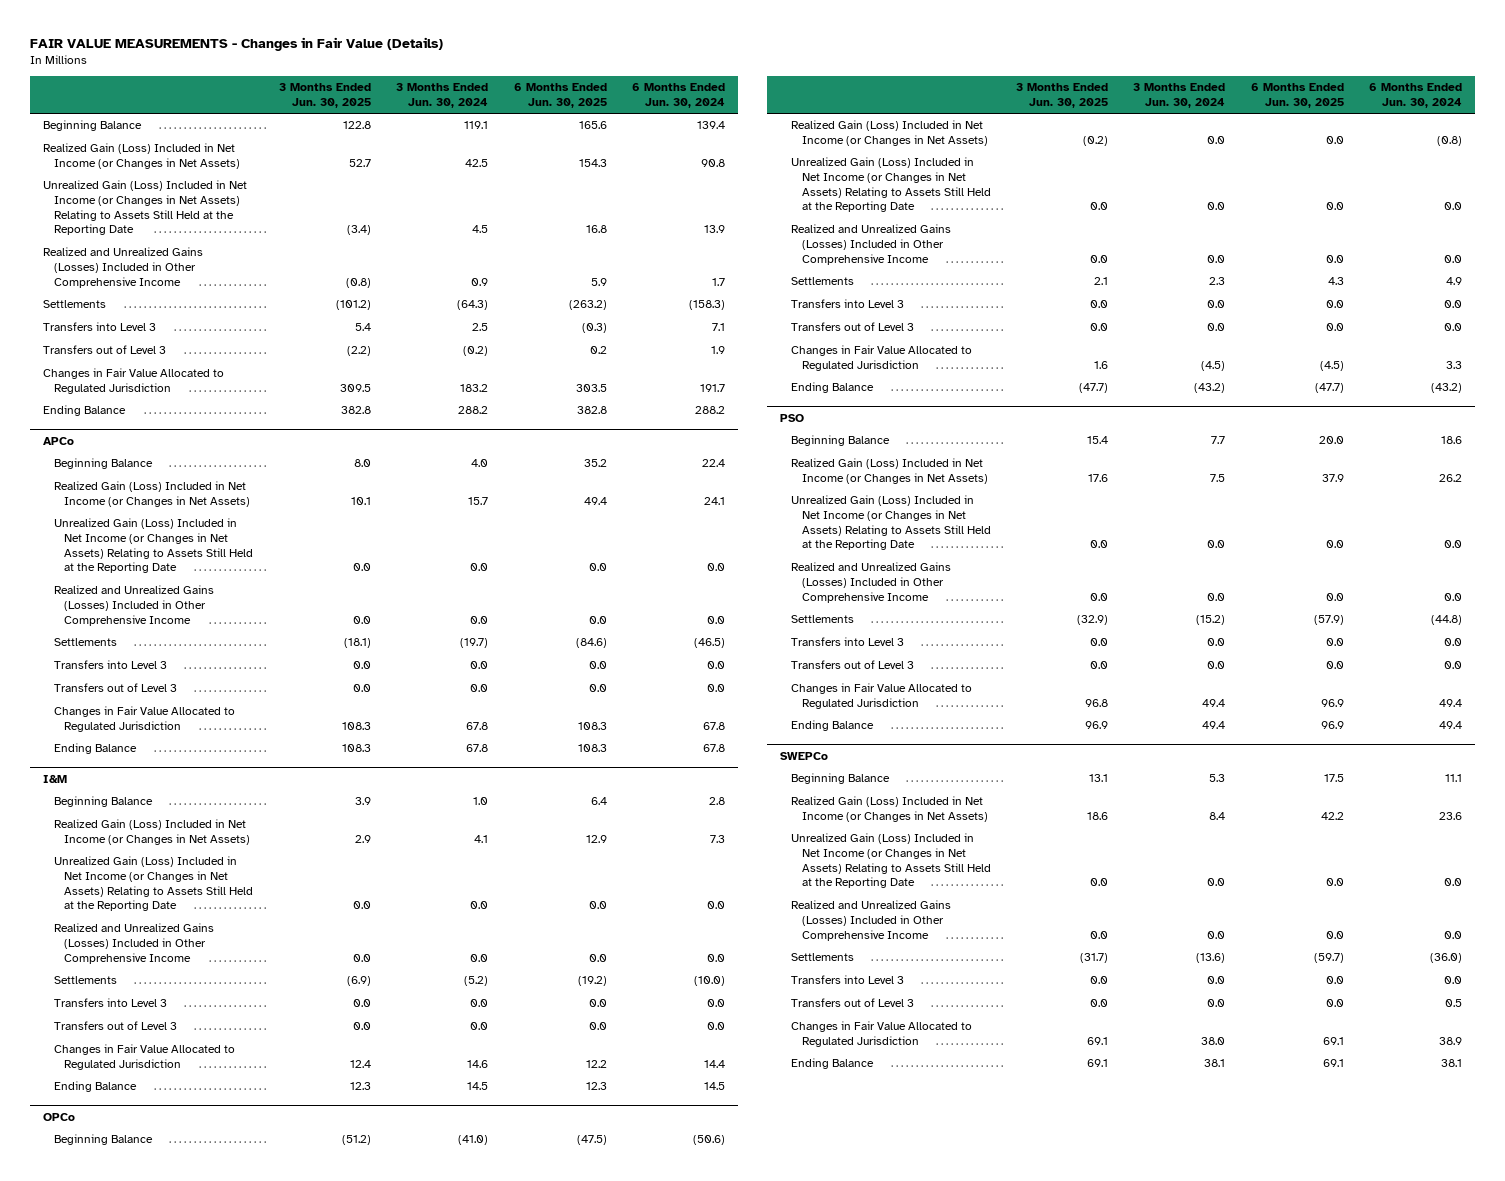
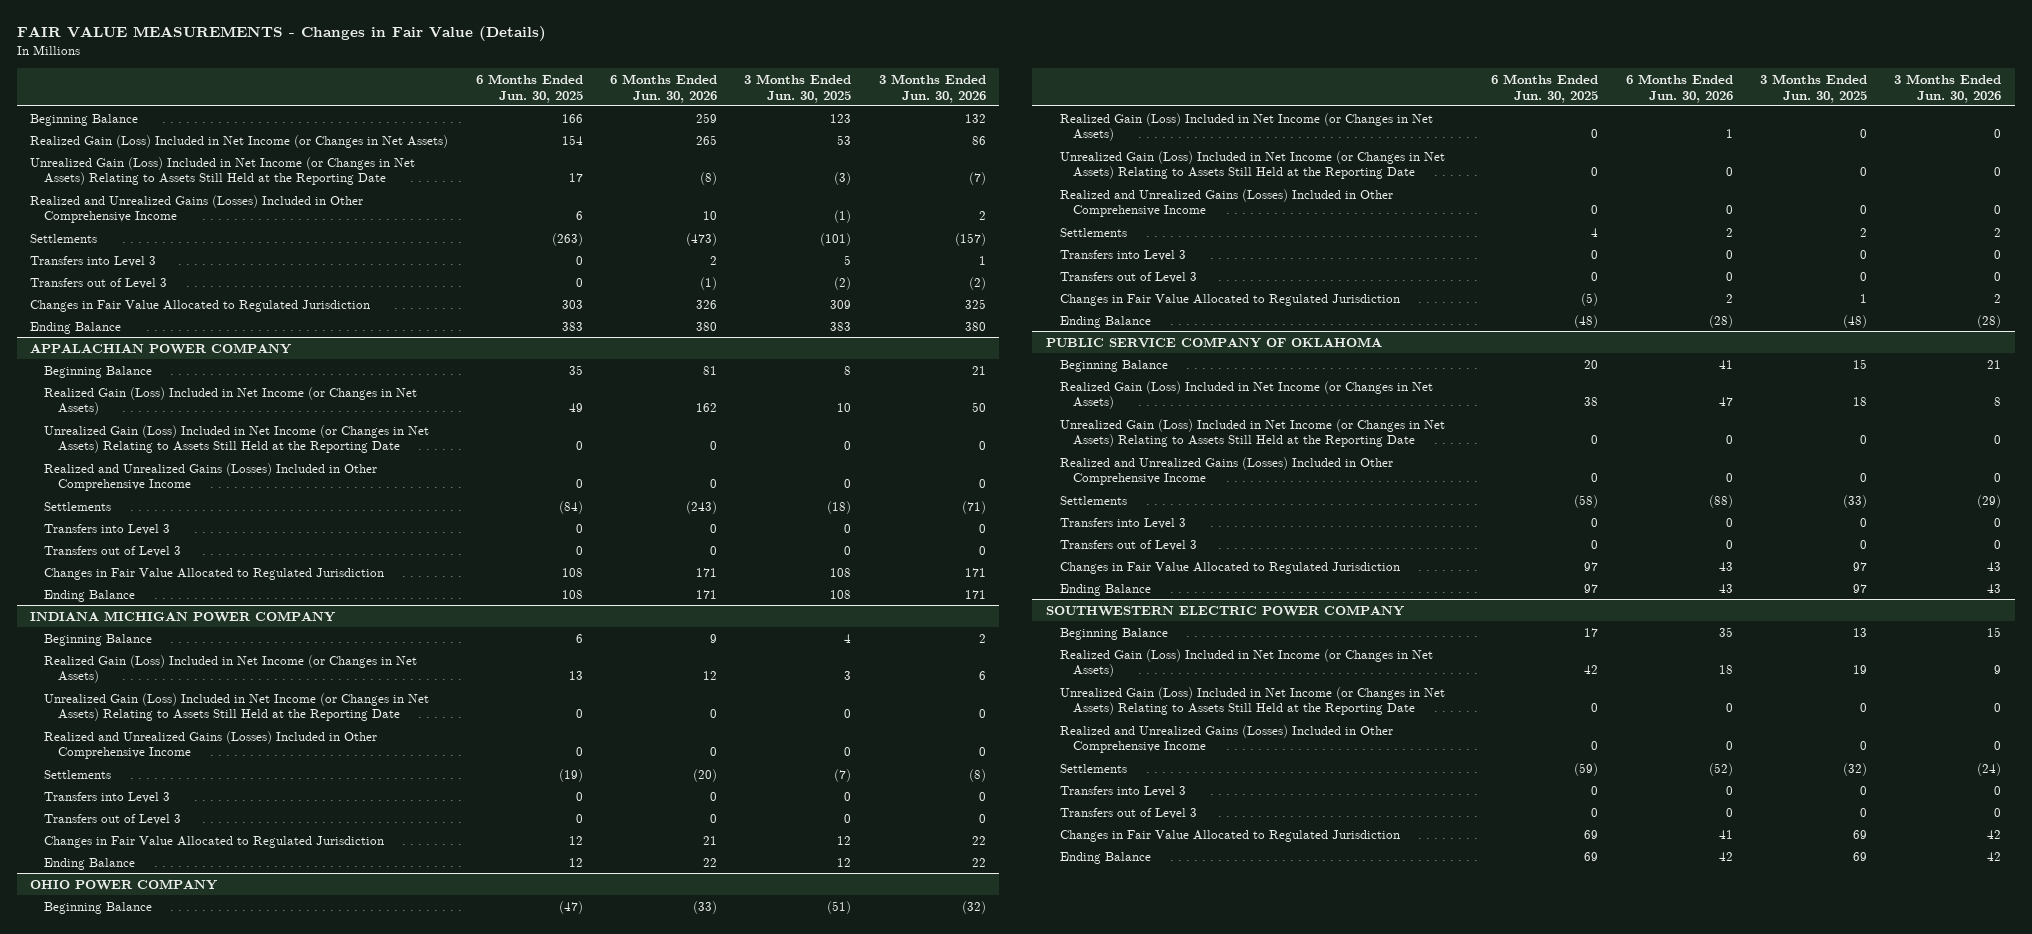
- | 3 Months Ended Jun. 30, 2025 | 3 Months Ended Jun. 30, 2024 | 6 Months Ended Jun. 30, 2025 | 6 Months Ended Jun. 30, 2024
+ | 6 Months Ended Jun. 30, 2025 | 6 Months Ended Jun. 30, 2026 | 3 Months Ended Jun. 30, 2025 | 3 Months Ended Jun. 30, 2026
- Beginning Balance | 122.8 | 119.1 | 165.6 | 139.4
- Realized Gain (Loss) Included in Net Income (or Changes in Net Assets) | 52.7 | 42.5 | 154.3 | 90.8
- Unrealized Gain (Loss) Included in Net Income (or Changes in Net Assets) Relating to Assets Still Held at the Reporting Date | (3.4) | 4.5 | 16.8 | 13.9
- Realized and Unrealized Gains (Losses) Included in Other Comprehensive Income | (0.8) | 0.9 | 5.9 | 1.7
- Settlements | (101.2) | (64.3) | (263.2) | (158.3)
- Transfers into Level 3 | 5.4 | 2.5 | (0.3) | 7.1
- Transfers out of Level 3 | (2.2) | (0.2) | 0.2 | 1.9
- Changes in Fair Value Allocated to Regulated Jurisdiction | 309.5 | 183.2 | 303.5 | 191.7
- Ending Balance | 382.8 | 288.2 | 382.8 | 288.2
- APCo
- Beginning Balance | 8.0 | 4.0 | 35.2 | 22.4
- Realized Gain (Loss) Included in Net Income (or Changes in Net Assets) | 10.1 | 15.7 | 49.4 | 24.1
- Unrealized Gain (Loss) Included in Net Income (or Changes in Net Assets) Relating to Assets Still Held at the Reporting Date | 0.0 | 0.0 | 0.0 | 0.0
- Realized and Unrealized Gains (Losses) Included in Other Comprehensive Income | 0.0 | 0.0 | 0.0 | 0.0
- Settlements | (18.1) | (19.7) | (84.6) | (46.5)
- Transfers into Level 3 | 0.0 | 0.0 | 0.0 | 0.0
- Transfers out of Level 3 | 0.0 | 0.0 | 0.0 | 0.0
- Changes in Fair Value Allocated to Regulated Jurisdiction | 108.3 | 67.8 | 108.3 | 67.8
- Ending Balance | 108.3 | 67.8 | 108.3 | 67.8
- I&M
- Beginning Balance | 3.9 | 1.0 | 6.4 | 2.8
- Realized Gain (Loss) Included in Net Income (or Changes in Net Assets) | 2.9 | 4.1 | 12.9 | 7.3
- Unrealized Gain (Loss) Included in Net Income (or Changes in Net Assets) Relating to Assets Still Held at the Reporting Date | 0.0 | 0.0 | 0.0 | 0.0
- Realized and Unrealized Gains (Losses) Included in Other Comprehensive Income | 0.0 | 0.0 | 0.0 | 0.0
- Settlements | (6.9) | (5.2) | (19.2) | (10.0)
- Transfers into Level 3 | 0.0 | 0.0 | 0.0 | 0.0
- Transfers out of Level 3 | 0.0 | 0.0 | 0.0 | 0.0
- Changes in Fair Value Allocated to Regulated Jurisdiction | 12.4 | 14.6 | 12.2 | 14.4
- Ending Balance | 12.3 | 14.5 | 12.3 | 14.5
- OPCo
- Beginning Balance | (51.2) | (41.0) | (47.5) | (50.6)
- Realized Gain (Loss) Included in Net Income (or Changes in Net Assets) | (0.2) | 0.0 | 0.0 | (0.8)
- Unrealized Gain (Loss) Included in Net Income (or Changes in Net Assets) Relating to Assets Still Held at the Reporting Date | 0.0 | 0.0 | 0.0 | 0.0
- Realized and Unrealized Gains (Losses) Included in Other Comprehensive Income | 0.0 | 0.0 | 0.0 | 0.0
- Settlements | 2.1 | 2.3 | 4.3 | 4.9
- Transfers into Level 3 | 0.0 | 0.0 | 0.0 | 0.0
- Transfers out of Level 3 | 0.0 | 0.0 | 0.0 | 0.0
- Changes in Fair Value Allocated to Regulated Jurisdiction | 1.6 | (4.5) | (4.5) | 3.3
- Ending Balance | (47.7) | (43.2) | (47.7) | (43.2)
- PSO
- Beginning Balance | 15.4 | 7.7 | 20.0 | 18.6
- Realized Gain (Loss) Included in Net Income (or Changes in Net Assets) | 17.6 | 7.5 | 37.9 | 26.2
- Unrealized Gain (Loss) Included in Net Income (or Changes in Net Assets) Relating to Assets Still Held at the Reporting Date | 0.0 | 0.0 | 0.0 | 0.0
- Realized and Unrealized Gains (Losses) Included in Other Comprehensive Income | 0.0 | 0.0 | 0.0 | 0.0
- Settlements | (32.9) | (15.2) | (57.9) | (44.8)
- Transfers into Level 3 | 0.0 | 0.0 | 0.0 | 0.0
- Transfers out of Level 3 | 0.0 | 0.0 | 0.0 | 0.0
- Changes in Fair Value Allocated to Regulated Jurisdiction | 96.8 | 49.4 | 96.9 | 49.4
- Ending Balance | 96.9 | 49.4 | 96.9 | 49.4
- SWEPCo
- Beginning Balance | 13.1 | 5.3 | 17.5 | 11.1
- Realized Gain (Loss) Included in Net Income (or Changes in Net Assets) | 18.6 | 8.4 | 42.2 | 23.6
- Unrealized Gain (Loss) Included in Net Income (or Changes in Net Assets) Relating to Assets Still Held at the Reporting Date | 0.0 | 0.0 | 0.0 | 0.0
- Realized and Unrealized Gains (Losses) Included in Other Comprehensive Income | 0.0 | 0.0 | 0.0 | 0.0
- Settlements | (31.7) | (13.6) | (59.7) | (36.0)
- Transfers into Level 3 | 0.0 | 0.0 | 0.0 | 0.0
- Transfers out of Level 3 | 0.0 | 0.0 | 0.0 | 0.5
- Changes in Fair Value Allocated to Regulated Jurisdiction | 69.1 | 38.0 | 69.1 | 38.9
- Ending Balance | 69.1 | 38.1 | 69.1 | 38.1
+ Beginning Balance | 166 | 259 | 123 | 132
+ Realized Gain (Loss) Included in Net Income (or Changes in Net Assets) | 154 | 265 | 53 | 86
+ Unrealized Gain (Loss) Included in Net Income (or Changes in Net Assets) Relating to Assets Still Held at the Reporting Date | 17 | (8) | (3) | (7)
+ Realized and Unrealized Gains (Losses) Included in Other Comprehensive Income | 6 | 10 | (1) | 2
+ Settlements | (263) | (473) | (101) | (157)
+ Transfers into Level 3 | 0 | 2 | 5 | 1
+ Transfers out of Level 3 | 0 | (1) | (2) | (2)
+ Changes in Fair Value Allocated to Regulated Jurisdiction | 303 | 326 | 309 | 325
+ Ending Balance | 383 | 380 | 383 | 380
+ APPALACHIAN POWER COMPANY
+ Beginning Balance | 35 | 81 | 8 | 21
+ Realized Gain (Loss) Included in Net Income (or Changes in Net Assets) | 49 | 162 | 10 | 50
+ Unrealized Gain (Loss) Included in Net Income (or Changes in Net Assets) Relating to Assets Still Held at the Reporting Date | 0 | 0 | 0 | 0
+ Realized and Unrealized Gains (Losses) Included in Other Comprehensive Income | 0 | 0 | 0 | 0
+ Settlements | (84) | (243) | (18) | (71)
+ Transfers into Level 3 | 0 | 0 | 0 | 0
+ Transfers out of Level 3 | 0 | 0 | 0 | 0
+ Changes in Fair Value Allocated to Regulated Jurisdiction | 108 | 171 | 108 | 171
+ Ending Balance | 108 | 171 | 108 | 171
+ INDIANA MICHIGAN POWER COMPANY
+ Beginning Balance | 6 | 9 | 4 | 2
+ Realized Gain (Loss) Included in Net Income (or Changes in Net Assets) | 13 | 12 | 3 | 6
+ Unrealized Gain (Loss) Included in Net Income (or Changes in Net Assets) Relating to Assets Still Held at the Reporting Date | 0 | 0 | 0 | 0
+ Realized and Unrealized Gains (Losses) Included in Other Comprehensive Income | 0 | 0 | 0 | 0
+ Settlements | (19) | (20) | (7) | (8)
+ Transfers into Level 3 | 0 | 0 | 0 | 0
+ Transfers out of Level 3 | 0 | 0 | 0 | 0
+ Changes in Fair Value Allocated to Regulated Jurisdiction | 12 | 21 | 12 | 22
+ Ending Balance | 12 | 22 | 12 | 22
+ OHIO POWER COMPANY
+ Beginning Balance | (47) | (33) | (51) | (32)
+ Realized Gain (Loss) Included in Net Income (or Changes in Net Assets) | 0 | 1 | 0 | 0
+ Unrealized Gain (Loss) Included in Net Income (or Changes in Net Assets) Relating to Assets Still Held at the Reporting Date | 0 | 0 | 0 | 0
+ Realized and Unrealized Gains (Losses) Included in Other Comprehensive Income | 0 | 0 | 0 | 0
+ Settlements | 4 | 2 | 2 | 2
+ Transfers into Level 3 | 0 | 0 | 0 | 0
+ Transfers out of Level 3 | 0 | 0 | 0 | 0
+ Changes in Fair Value Allocated to Regulated Jurisdiction | (5) | 2 | 1 | 2
+ Ending Balance | (48) | (28) | (48) | (28)
+ PUBLIC SERVICE COMPANY OF OKLAHOMA
+ Beginning Balance | 20 | 41 | 15 | 21
+ Realized Gain (Loss) Included in Net Income (or Changes in Net Assets) | 38 | 47 | 18 | 8
+ Unrealized Gain (Loss) Included in Net Income (or Changes in Net Assets) Relating to Assets Still Held at the Reporting Date | 0 | 0 | 0 | 0
+ Realized and Unrealized Gains (Losses) Included in Other Comprehensive Income | 0 | 0 | 0 | 0
+ Settlements | (58) | (88) | (33) | (29)
+ Transfers into Level 3 | 0 | 0 | 0 | 0
+ Transfers out of Level 3 | 0 | 0 | 0 | 0
+ Changes in Fair Value Allocated to Regulated Jurisdiction | 97 | 43 | 97 | 43
+ Ending Balance | 97 | 43 | 97 | 43
+ SOUTHWESTERN ELECTRIC POWER COMPANY
+ Beginning Balance | 17 | 35 | 13 | 15
+ Realized Gain (Loss) Included in Net Income (or Changes in Net Assets) | 42 | 18 | 19 | 9
+ Unrealized Gain (Loss) Included in Net Income (or Changes in Net Assets) Relating to Assets Still Held at the Reporting Date | 0 | 0 | 0 | 0
+ Realized and Unrealized Gains (Losses) Included in Other Comprehensive Income | 0 | 0 | 0 | 0
+ Settlements | (59) | (52) | (32) | (24)
+ Transfers into Level 3 | 0 | 0 | 0 | 0
+ Transfers out of Level 3 | 0 | 0 | 0 | 0
+ Changes in Fair Value Allocated to Regulated Jurisdiction | 69 | 41 | 69 | 42
+ Ending Balance | 69 | 42 | 69 | 42

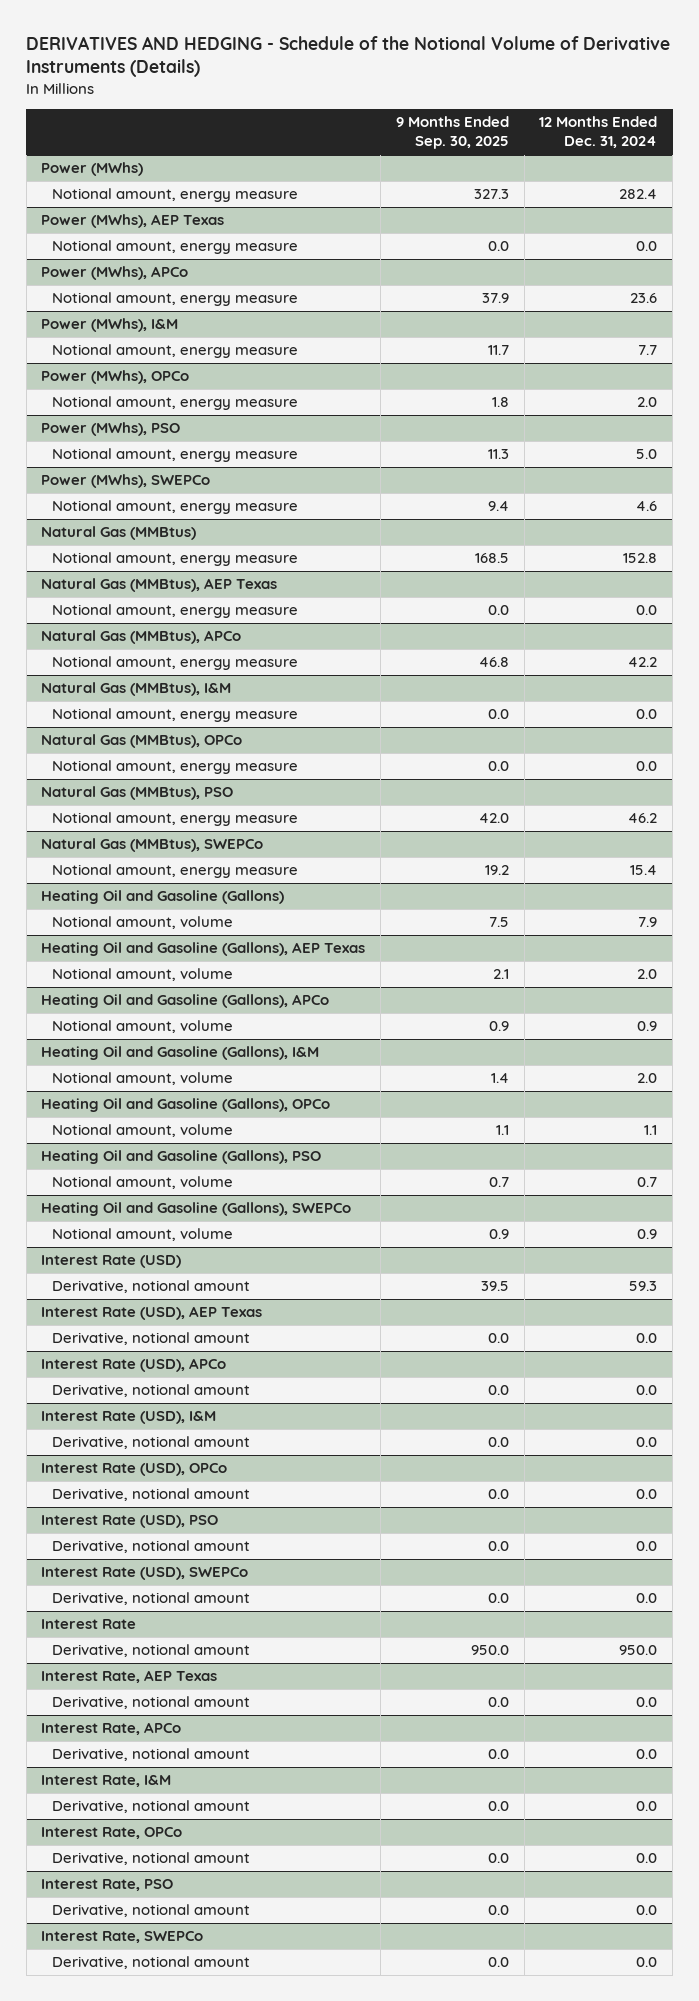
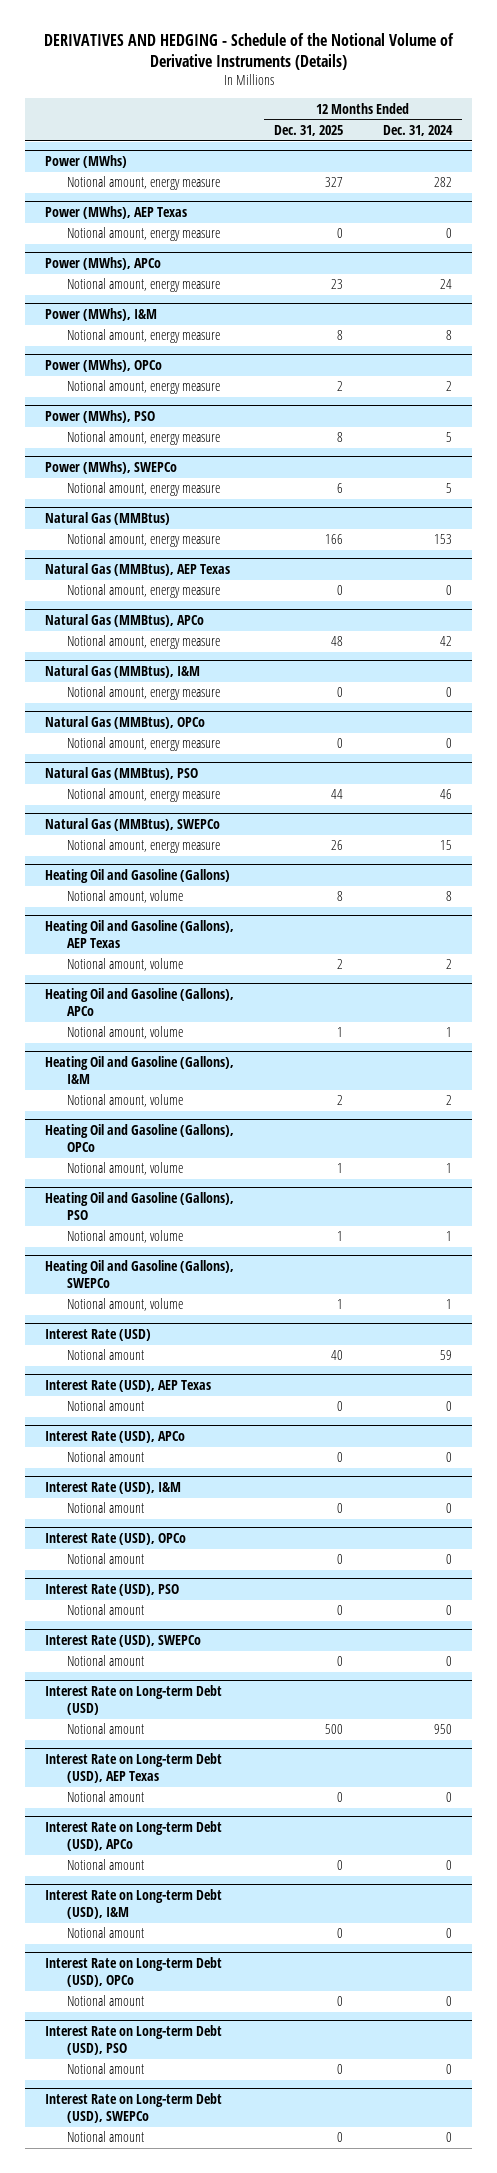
- | 9 Months Ended Sep. 30, 2025 | 12 Months Ended Dec. 31, 2024
+ | 12 Months Ended Dec. 31, 2025 | 12 Months Ended Dec. 31, 2024
@ Power (MWhs)
- Notional amount, energy measure | 327.3 | 282.4
+ Notional amount, energy measure | 327 | 282
@ Power (MWhs), AEP Texas
- Notional amount, energy measure | 0.0 | 0.0
+ Notional amount, energy measure | 0 | 0
@ Power (MWhs), APCo
- Notional amount, energy measure | 37.9 | 23.6
+ Notional amount, energy measure | 23 | 24
@ Power (MWhs), I&M
- Notional amount, energy measure | 11.7 | 7.7
+ Notional amount, energy measure | 8 | 8
@ Power (MWhs), OPCo
- Notional amount, energy measure | 1.8 | 2.0
+ Notional amount, energy measure | 2 | 2
@ Power (MWhs), PSO
- Notional amount, energy measure | 11.3 | 5.0
+ Notional amount, energy measure | 8 | 5
@ Power (MWhs), SWEPCo
- Notional amount, energy measure | 9.4 | 4.6
+ Notional amount, energy measure | 6 | 5
@ Natural Gas (MMBtus)
- Notional amount, energy measure | 168.5 | 152.8
+ Notional amount, energy measure | 166 | 153
@ Natural Gas (MMBtus), AEP Texas
- Notional amount, energy measure | 0.0 | 0.0
+ Notional amount, energy measure | 0 | 0
@ Natural Gas (MMBtus), APCo
- Notional amount, energy measure | 46.8 | 42.2
+ Notional amount, energy measure | 48 | 42
@ Natural Gas (MMBtus), I&M
- Notional amount, energy measure | 0.0 | 0.0
+ Notional amount, energy measure | 0 | 0
@ Natural Gas (MMBtus), OPCo
- Notional amount, energy measure | 0.0 | 0.0
+ Notional amount, energy measure | 0 | 0
@ Natural Gas (MMBtus), PSO
- Notional amount, energy measure | 42.0 | 46.2
+ Notional amount, energy measure | 44 | 46
@ Natural Gas (MMBtus), SWEPCo
- Notional amount, energy measure | 19.2 | 15.4
+ Notional amount, energy measure | 26 | 15
@ Heating Oil and Gasoline (Gallons)
- Notional amount, volume | 7.5 | 7.9
+ Notional amount, volume | 8 | 8
@ Heating Oil and Gasoline (Gallons), AEP Texas
- Notional amount, volume | 2.1 | 2.0
+ Notional amount, volume | 2 | 2
@ Heating Oil and Gasoline (Gallons), APCo
- Notional amount, volume | 0.9 | 0.9
+ Notional amount, volume | 1 | 1
@ Heating Oil and Gasoline (Gallons), I&M
- Notional amount, volume | 1.4 | 2.0
+ Notional amount, volume | 2 | 2
@ Heating Oil and Gasoline (Gallons), OPCo
- Notional amount, volume | 1.1 | 1.1
+ Notional amount, volume | 1 | 1
@ Heating Oil and Gasoline (Gallons), PSO
- Notional amount, volume | 0.7 | 0.7
+ Notional amount, volume | 1 | 1
@ Heating Oil and Gasoline (Gallons), SWEPCo
- Notional amount, volume | 0.9 | 0.9
+ Notional amount, volume | 1 | 1
@ Interest Rate (USD)
- Derivative, notional amount | 39.5 | 59.3
+ Notional amount | 40 | 59
@ Interest Rate (USD), AEP Texas
- Derivative, notional amount | 0.0 | 0.0
+ Notional amount | 0 | 0
@ Interest Rate (USD), APCo
- Derivative, notional amount | 0.0 | 0.0
+ Notional amount | 0 | 0
@ Interest Rate (USD), I&M
- Derivative, notional amount | 0.0 | 0.0
+ Notional amount | 0 | 0
@ Interest Rate (USD), OPCo
- Derivative, notional amount | 0.0 | 0.0
+ Notional amount | 0 | 0
@ Interest Rate (USD), PSO
- Derivative, notional amount | 0.0 | 0.0
+ Notional amount | 0 | 0
@ Interest Rate (USD), SWEPCo
- Derivative, notional amount | 0.0 | 0.0
- Interest Rate
- Derivative, notional amount | 950.0 | 950.0
- Interest Rate, AEP Texas
- Derivative, notional amount | 0.0 | 0.0
- Interest Rate, APCo
- Derivative, notional amount | 0.0 | 0.0
- Interest Rate, I&M
- Derivative, notional amount | 0.0 | 0.0
- Interest Rate, OPCo
- Derivative, notional amount | 0.0 | 0.0
- Interest Rate, PSO
- Derivative, notional amount | 0.0 | 0.0
- Interest Rate, SWEPCo
- Derivative, notional amount | 0.0 | 0.0
@ Interest Rate (USD), SWEPCo
+ Notional amount | 0 | 0
+ Interest Rate on Long-term Debt (USD)
+ Notional amount | 500 | 950
+ Interest Rate on Long-term Debt (USD), AEP Texas
+ Notional amount | 0 | 0
+ Interest Rate on Long-term Debt (USD), APCo
+ Notional amount | 0 | 0
+ Interest Rate on Long-term Debt (USD), I&M
+ Notional amount | 0 | 0
+ Interest Rate on Long-term Debt (USD), OPCo
+ Notional amount | 0 | 0
+ Interest Rate on Long-term Debt (USD), PSO
+ Notional amount | 0 | 0
+ Interest Rate on Long-term Debt (USD), SWEPCo
+ Notional amount | 0 | 0

